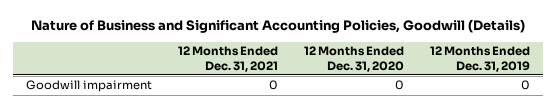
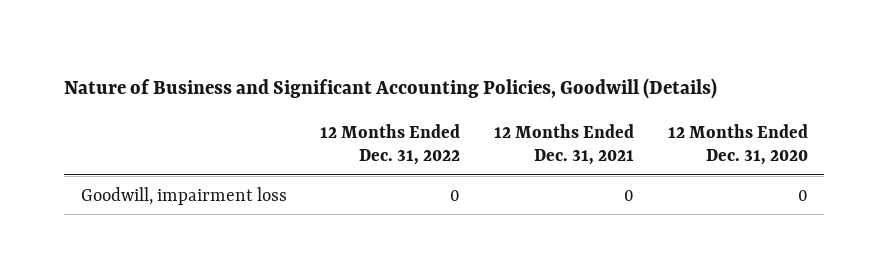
- | 12 Months Ended Dec. 31, 2021 | 12 Months Ended Dec. 31, 2020 | 12 Months Ended Dec. 31, 2019
+ | 12 Months Ended Dec. 31, 2022 | 12 Months Ended Dec. 31, 2021 | 12 Months Ended Dec. 31, 2020
- Goodwill impairment | 0 | 0 | 0
+ Goodwill, impairment loss | 0 | 0 | 0

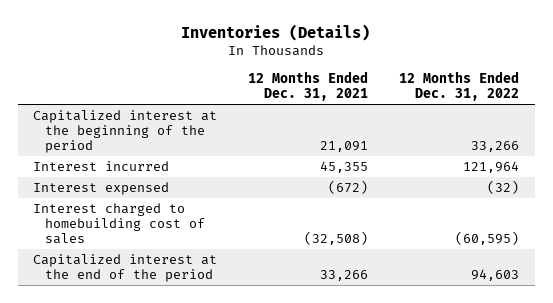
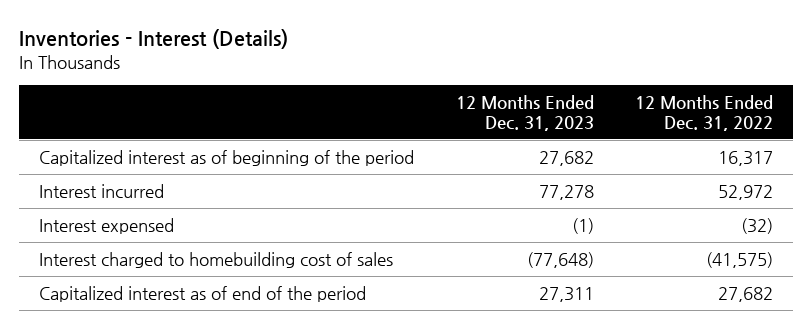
- Inventories (Details)
+ Inventories - Interest (Details)
- | 12 Months Ended Dec. 31, 2021 | 12 Months Ended Dec. 31, 2022
+ | 12 Months Ended Dec. 31, 2023 | 12 Months Ended Dec. 31, 2022
- Capitalized interest at the beginning of the period | 21,091 | 33,266
- Interest incurred | 45,355 | 121,964
+ Capitalized interest as of beginning of the period | 27,682 | 16,317
+ Interest incurred | 77,278 | 52,972
- Interest charged to homebuilding cost of sales | (32,508) | (60,595)
- Capitalized interest at the end of the period | 33,266 | 94,603
+ Interest charged to homebuilding cost of sales | (77,648) | (41,575)
+ Capitalized interest as of end of the period | 27,311 | 27,682

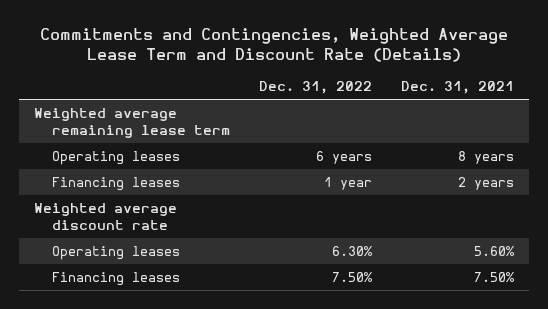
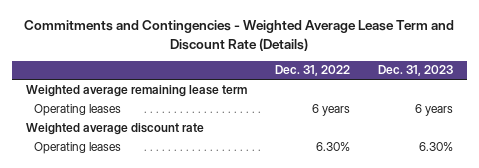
- Commitments and Contingencies, Weighted Average Lease Term and Discount Rate (Details)
+ Commitments and Contingencies - Weighted Average Lease Term and Discount Rate (Details)
- | Dec. 31, 2022 | Dec. 31, 2021
+ | Dec. 31, 2022 | Dec. 31, 2023
- Financing leases | 1 year | 2 years
- Financing leases | 7.50% | 7.50%

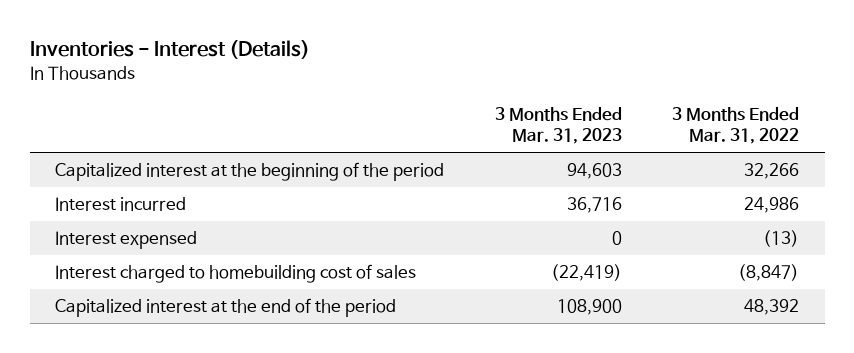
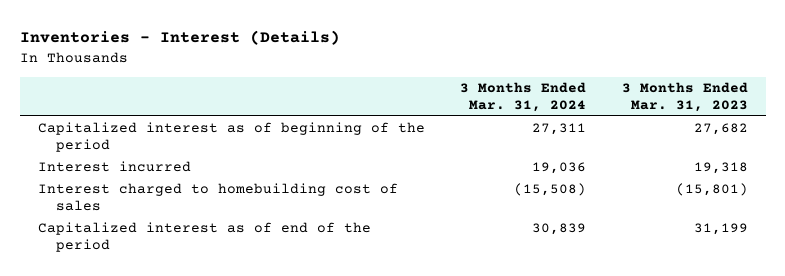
- | 3 Months Ended Mar. 31, 2023 | 3 Months Ended Mar. 31, 2022
+ | 3 Months Ended Mar. 31, 2024 | 3 Months Ended Mar. 31, 2023
- Capitalized interest at the beginning of the period | 94,603 | 32,266
- Interest incurred | 36,716 | 24,986
- Interest expensed | 0 | (13)
- Interest charged to homebuilding cost of sales | (22,419) | (8,847)
- Capitalized interest at the end of the period | 108,900 | 48,392
+ Capitalized interest as of beginning of the period | 27,311 | 27,682
+ Interest incurred | 19,036 | 19,318
+ Interest charged to homebuilding cost of sales | (15,508) | (15,801)
+ Capitalized interest as of end of the period | 30,839 | 31,199

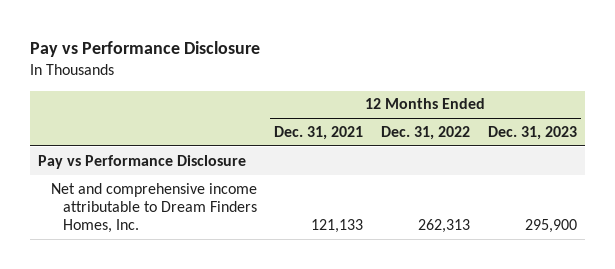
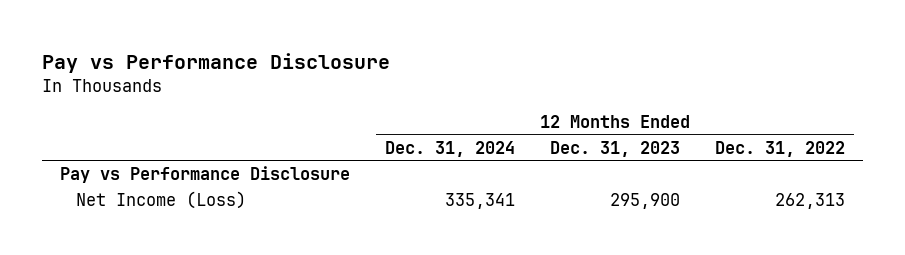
- | 12 Months Ended Dec. 31, 2021 | 12 Months Ended Dec. 31, 2022 | 12 Months Ended Dec. 31, 2023
+ | 12 Months Ended Dec. 31, 2024 | 12 Months Ended Dec. 31, 2023 | 12 Months Ended Dec. 31, 2022
- Net and comprehensive income attributable to Dream Finders Homes, Inc. | 121,133 | 262,313 | 295,900
+ Net Income (Loss) | 335,341 | 295,900 | 262,313

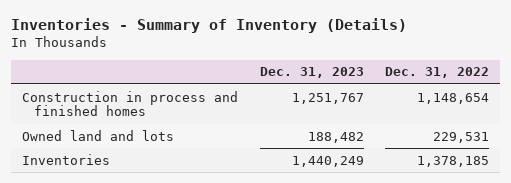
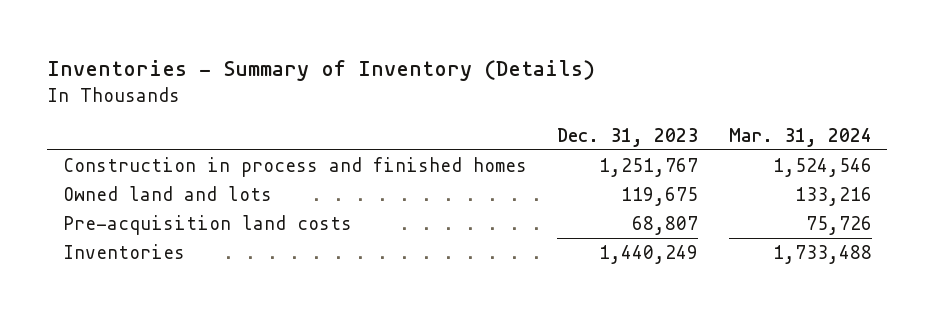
- | Dec. 31, 2023 | Dec. 31, 2022
+ | Dec. 31, 2023 | Mar. 31, 2024
- Owned land and lots | 188,482 | 229,531
+ Owned land and lots | 119,675 | 133,216
+ Pre-acquisition land costs | 68,807 | 75,726

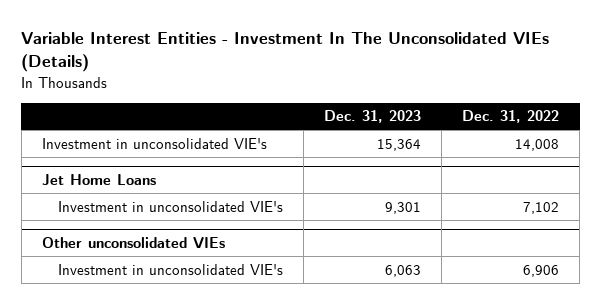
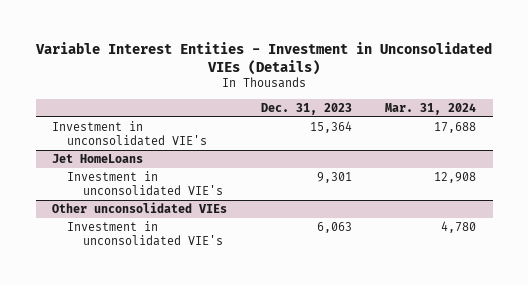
- Variable Interest Entities - Investment In The Unconsolidated VIEs (Details)
+ Variable Interest Entities - Investment in Unconsolidated VIEs (Details)
- | Dec. 31, 2023 | Dec. 31, 2022
+ | Dec. 31, 2023 | Mar. 31, 2024
- Jet Home Loans
+ Jet HomeLoans

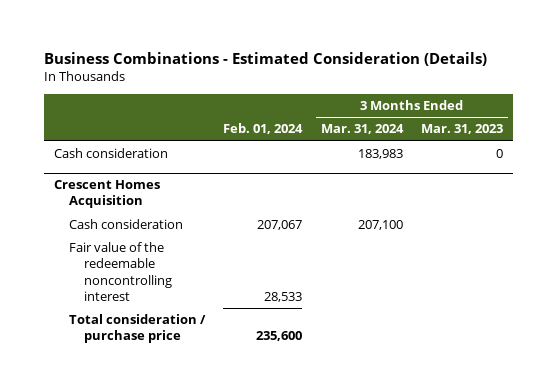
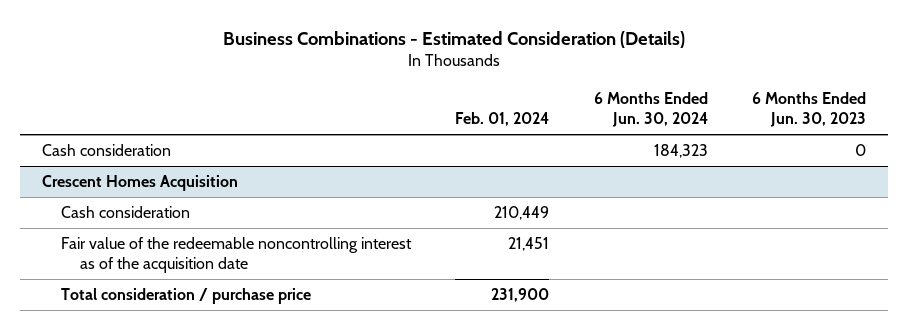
- | Feb. 01, 2024 | 3 Months Ended Mar. 31, 2024 | 3 Months Ended Mar. 31, 2023
+ | Feb. 01, 2024 | 6 Months Ended Jun. 30, 2024 | 6 Months Ended Jun. 30, 2023
@ Crescent Homes Acquisition
- Cash consideration | 207,067 | 207,100 |
- Fair value of the redeemable noncontrolling interest | 28,533 | |
- Total consideration / purchase price | 235,600 | |
+ Cash consideration | 210,449 | |
+ Fair value of the redeemable noncontrolling interest as of the acquisition date | 21,451 | |
+ Total consideration / purchase price | 231,900 | |

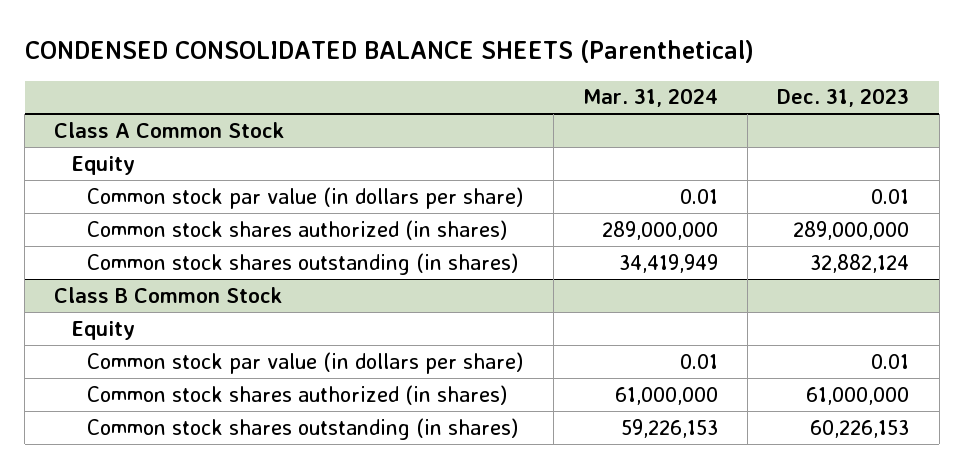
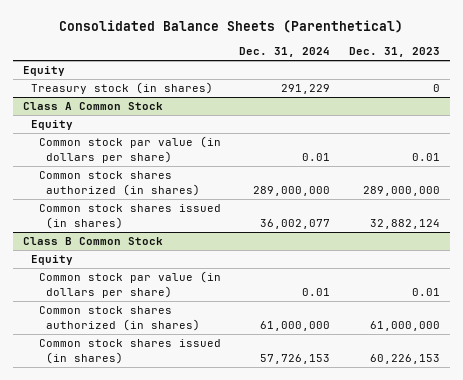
- CONDENSED CONSOLIDATED BALANCE SHEETS (Parenthetical)
+ Consolidated Balance Sheets (Parenthetical)
- | Mar. 31, 2024 | Dec. 31, 2023
+ | Dec. 31, 2024 | Dec. 31, 2023
+ Equity
+ Treasury stock (in shares) | 291,229 | 0
@ Class A Common Stock
- Common stock shares outstanding (in shares) | 34,419,949 | 32,882,124
+ Common stock shares issued (in shares) | 36,002,077 | 32,882,124
@ Class B Common Stock
- Common stock shares outstanding (in shares) | 59,226,153 | 60,226,153
+ Common stock shares issued (in shares) | 57,726,153 | 60,226,153

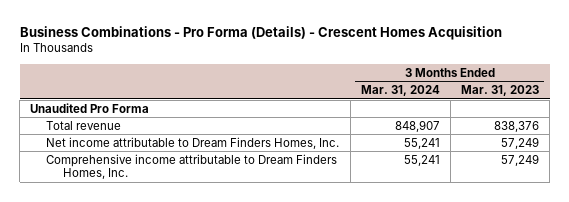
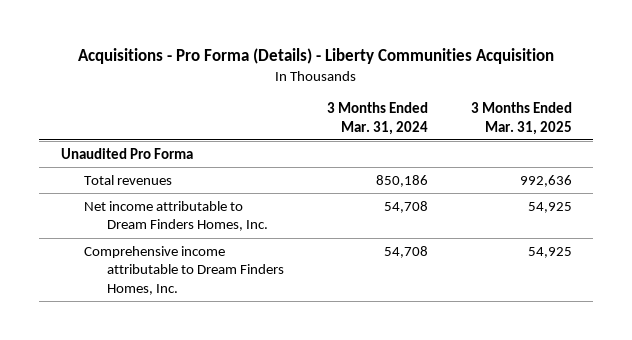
- Business Combinations - Pro Forma (Details) - Crescent Homes Acquisition
+ Acquisitions - Pro Forma (Details) - Liberty Communities Acquisition
- | 3 Months Ended Mar. 31, 2024 | 3 Months Ended Mar. 31, 2023
+ | 3 Months Ended Mar. 31, 2024 | 3 Months Ended Mar. 31, 2025
- Total revenue | 848,907 | 838,376
- Net income attributable to Dream Finders Homes, Inc. | 55,241 | 57,249
- Comprehensive income attributable to Dream Finders Homes, Inc. | 55,241 | 57,249
+ Total revenues | 850,186 | 992,636
+ Net income attributable to Dream Finders Homes, Inc. | 54,708 | 54,925
+ Comprehensive income attributable to Dream Finders Homes, Inc. | 54,708 | 54,925

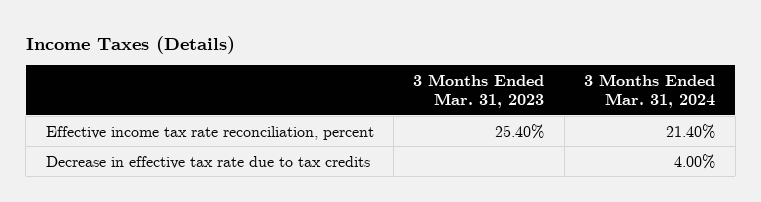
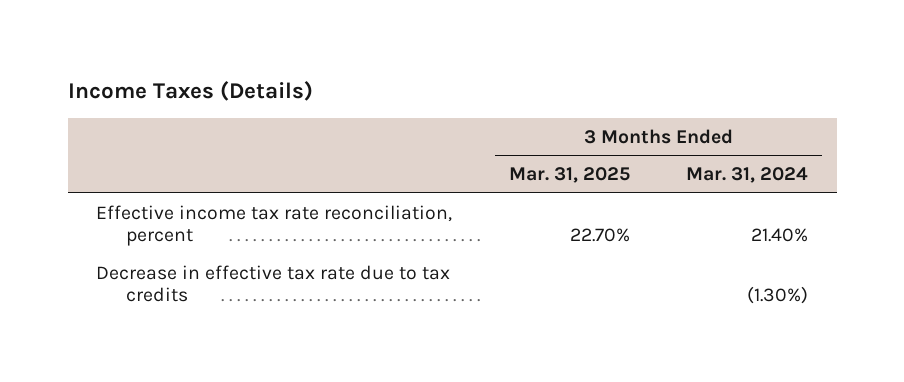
- | 3 Months Ended Mar. 31, 2023 | 3 Months Ended Mar. 31, 2024
+ | 3 Months Ended Mar. 31, 2025 | 3 Months Ended Mar. 31, 2024
- Decrease in effective tax rate due to tax credits | | 4.00%
+ Decrease in effective tax rate due to tax credits | | (1.30%)

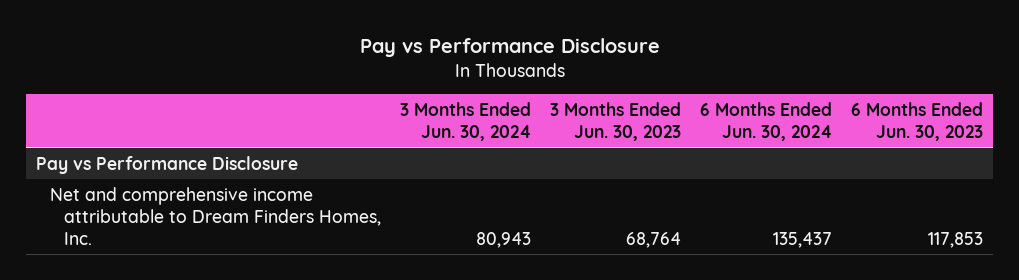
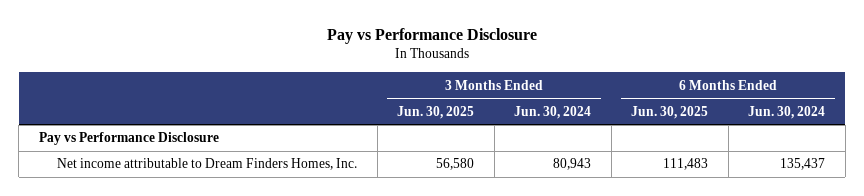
- | 3 Months Ended Jun. 30, 2024 | 3 Months Ended Jun. 30, 2023 | 6 Months Ended Jun. 30, 2024 | 6 Months Ended Jun. 30, 2023
+ | 3 Months Ended Jun. 30, 2025 | 3 Months Ended Jun. 30, 2024 | 6 Months Ended Jun. 30, 2025 | 6 Months Ended Jun. 30, 2024
- Net and comprehensive income attributable to Dream Finders Homes, Inc. | 80,943 | 68,764 | 135,437 | 117,853
+ Net income attributable to Dream Finders Homes, Inc. | 56,580 | 80,943 | 111,483 | 135,437

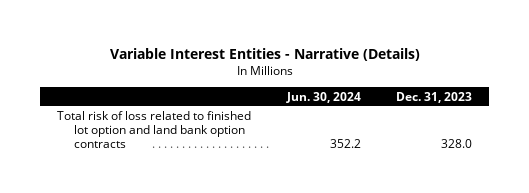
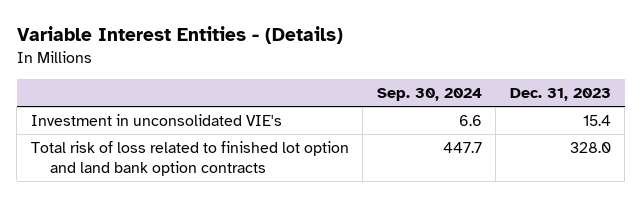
- Variable Interest Entities - Narrative (Details)
+ Variable Interest Entities - (Details)
- | Jun. 30, 2024 | Dec. 31, 2023
+ | Sep. 30, 2024 | Dec. 31, 2023
+ Investment in unconsolidated VIE's | 6.6 | 15.4

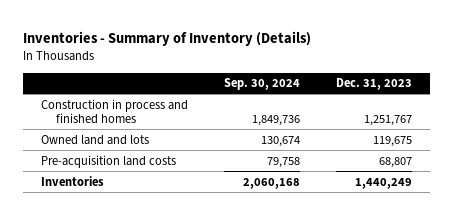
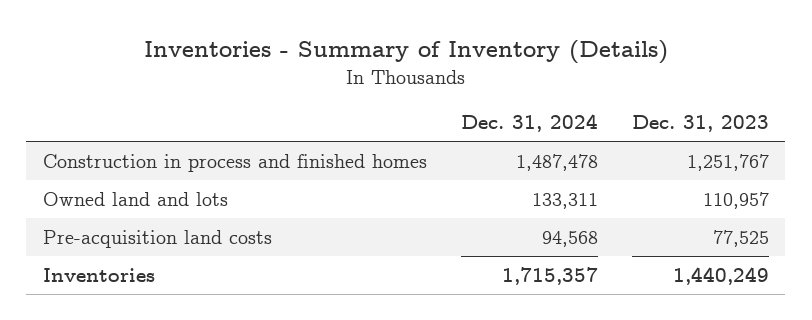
- | Sep. 30, 2024 | Dec. 31, 2023
+ | Dec. 31, 2024 | Dec. 31, 2023
- Owned land and lots | 130,674 | 119,675
- Pre-acquisition land costs | 79,758 | 68,807
+ Owned land and lots | 133,311 | 110,957
+ Pre-acquisition land costs | 94,568 | 77,525

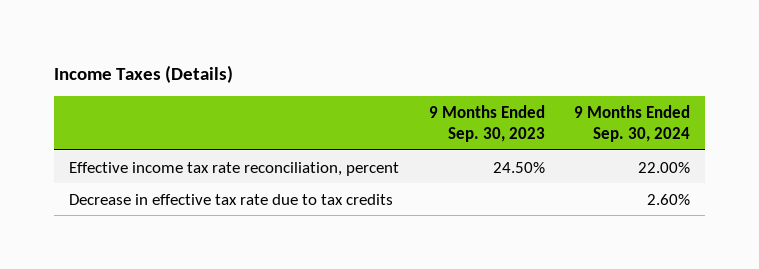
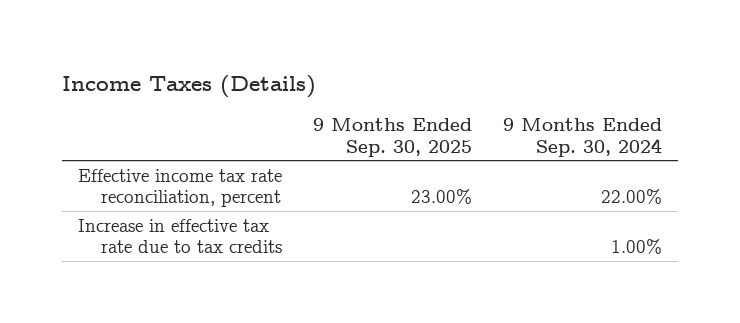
- | 9 Months Ended Sep. 30, 2023 | 9 Months Ended Sep. 30, 2024
+ | 9 Months Ended Sep. 30, 2025 | 9 Months Ended Sep. 30, 2024
- Decrease in effective tax rate due to tax credits | | 2.60%
+ Increase in effective tax rate due to tax credits | | 1.00%

